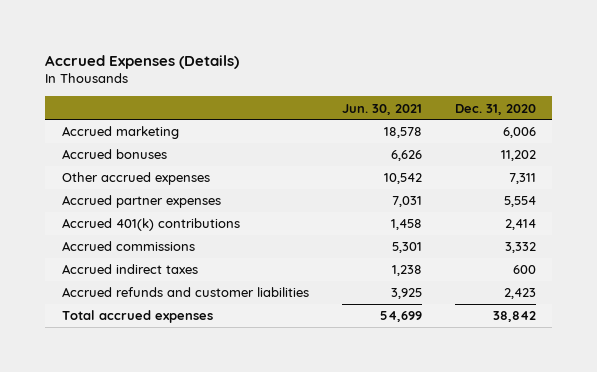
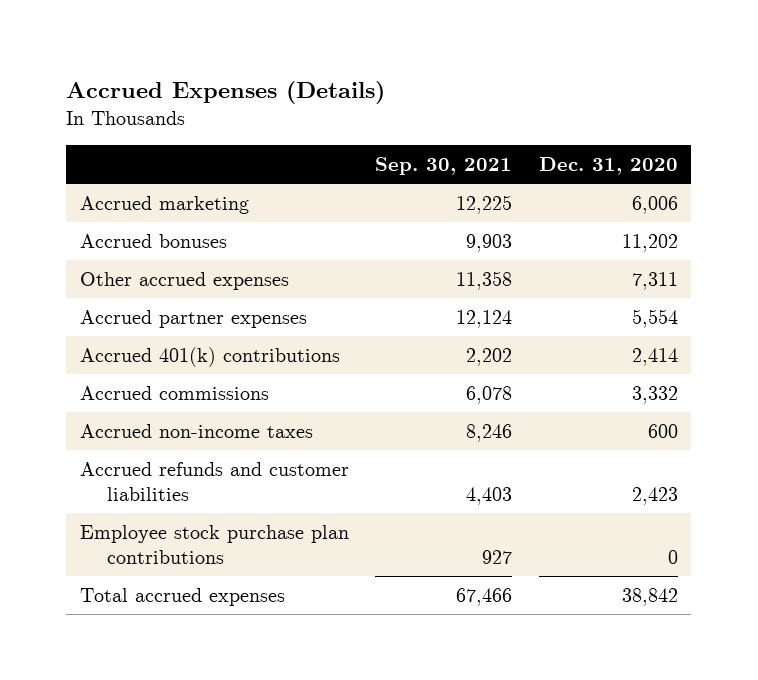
- | Jun. 30, 2021 | Dec. 31, 2020
+ | Sep. 30, 2021 | Dec. 31, 2020
- Accrued indirect taxes | 1,238 | 600
+ Accrued non-income taxes | 8,246 | 600
+ Employee stock purchase plan contributions | 927 | 0

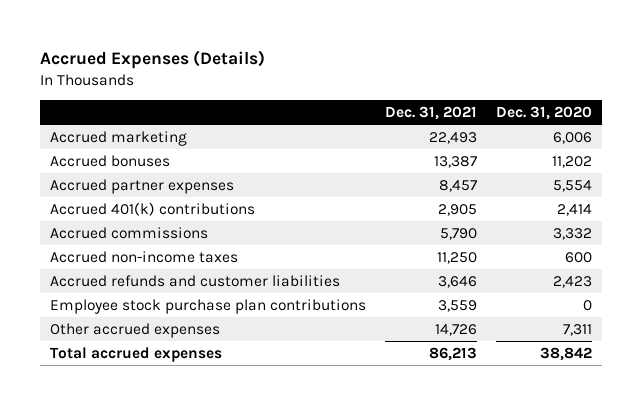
- | Sep. 30, 2021 | Dec. 31, 2020
+ | Dec. 31, 2021 | Dec. 31, 2020
moved down: Other accrued expenses | 14,726 | 7,311

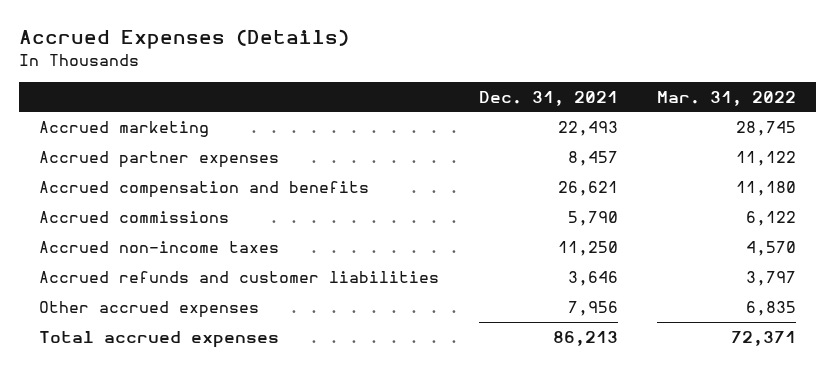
- | Dec. 31, 2021 | Dec. 31, 2020
+ | Dec. 31, 2021 | Mar. 31, 2022
- Accrued bonuses | 13,387 | 11,202
- Accrued 401(k) contributions | 2,905 | 2,414
+ Accrued compensation and benefits | 26,621 | 11,180
- Employee stock purchase plan contributions | 3,559 | 0
- Other accrued expenses | 14,726 | 7,311
+ Other accrued expenses | 7,956 | 6,835

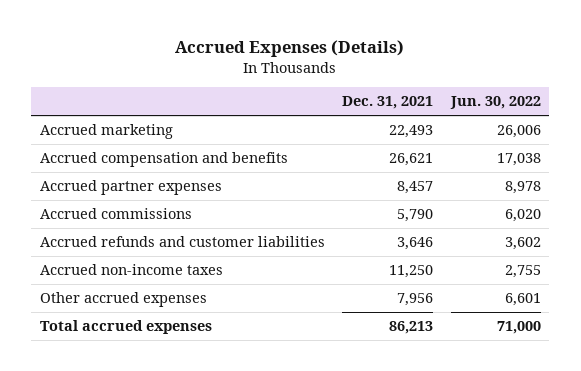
- | Dec. 31, 2021 | Mar. 31, 2022
+ | Dec. 31, 2021 | Jun. 30, 2022
moved down: Accrued partner expenses | 8,457 | 8,978
moved down: Accrued non-income taxes | 11,250 | 2,755

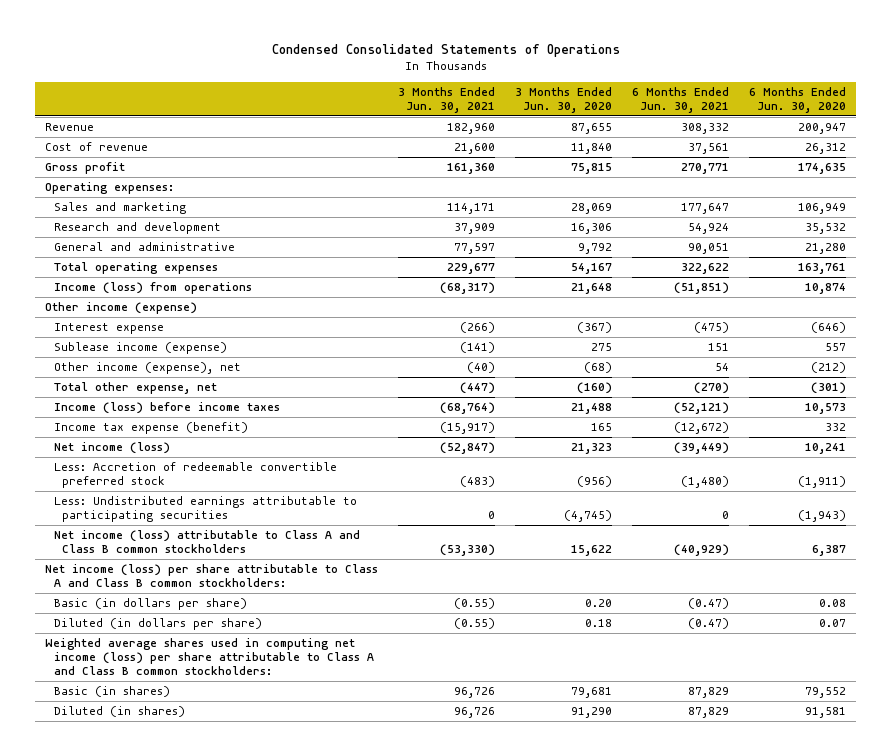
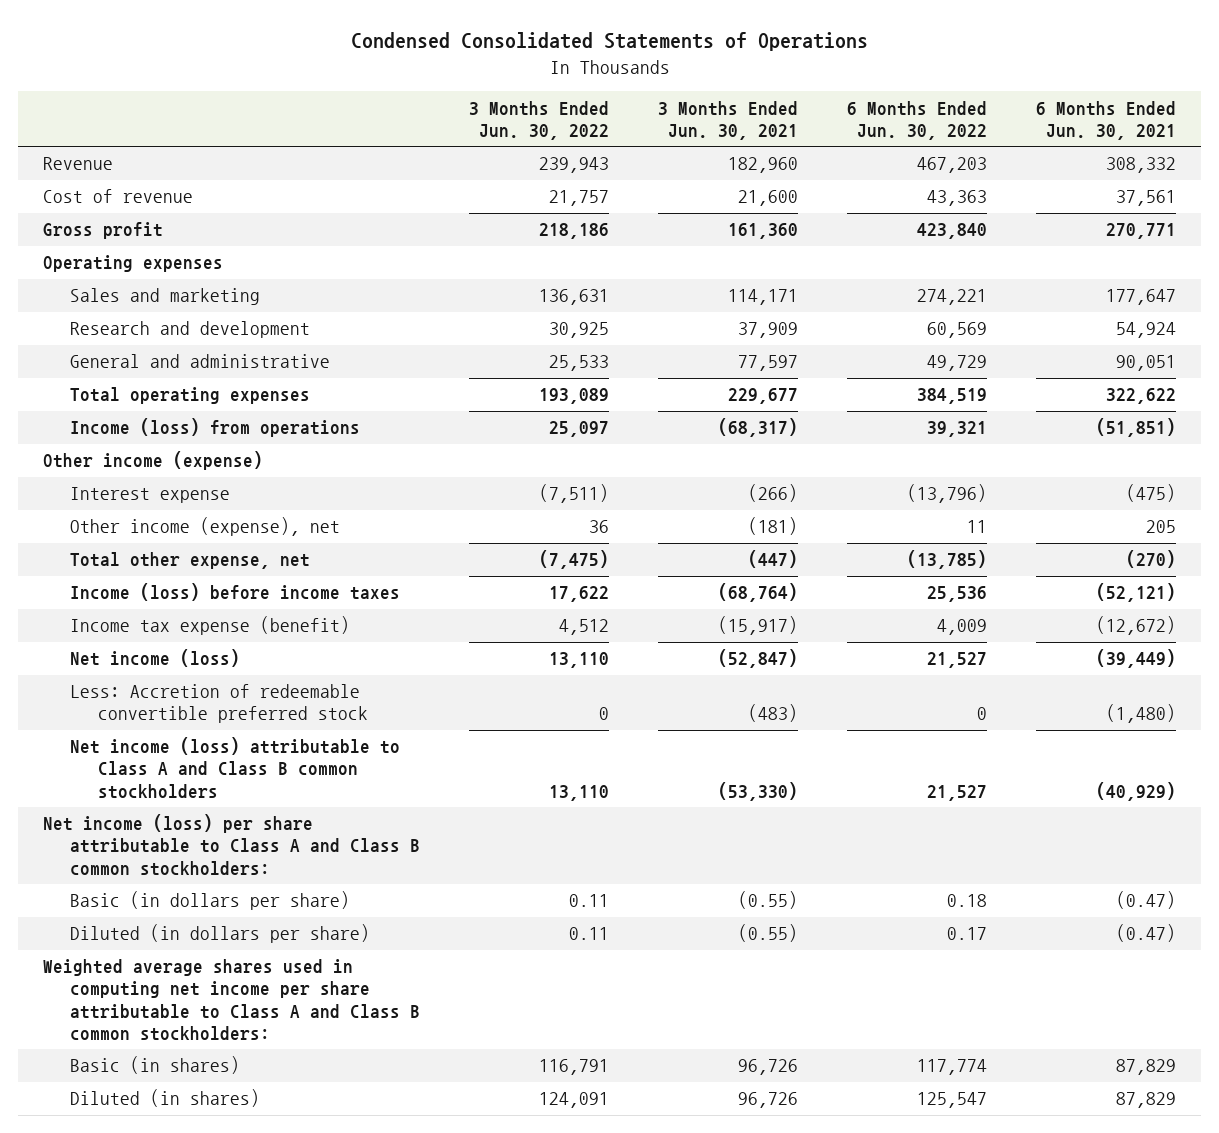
- | 3 Months Ended Jun. 30, 2021 | 3 Months Ended Jun. 30, 2020 | 6 Months Ended Jun. 30, 2021 | 6 Months Ended Jun. 30, 2020
+ | 3 Months Ended Jun. 30, 2022 | 3 Months Ended Jun. 30, 2021 | 6 Months Ended Jun. 30, 2022 | 6 Months Ended Jun. 30, 2021
- Operating expenses:
+ Operating expenses
- Sublease income (expense) | (141) | 275 | 151 | 557
- Other income (expense), net | (40) | (68) | 54 | (212)
+ Other income (expense), net | 36 | (181) | 11 | 205
- Less: Undistributed earnings attributable to participating securities | 0 | (4,745) | 0 | (1,943)
- Weighted average shares used in computing net income (loss) per share attributable to Class A and Class B common stockholders:
+ Weighted average shares used in computing net income per share attributable to Class A and Class B common stockholders:

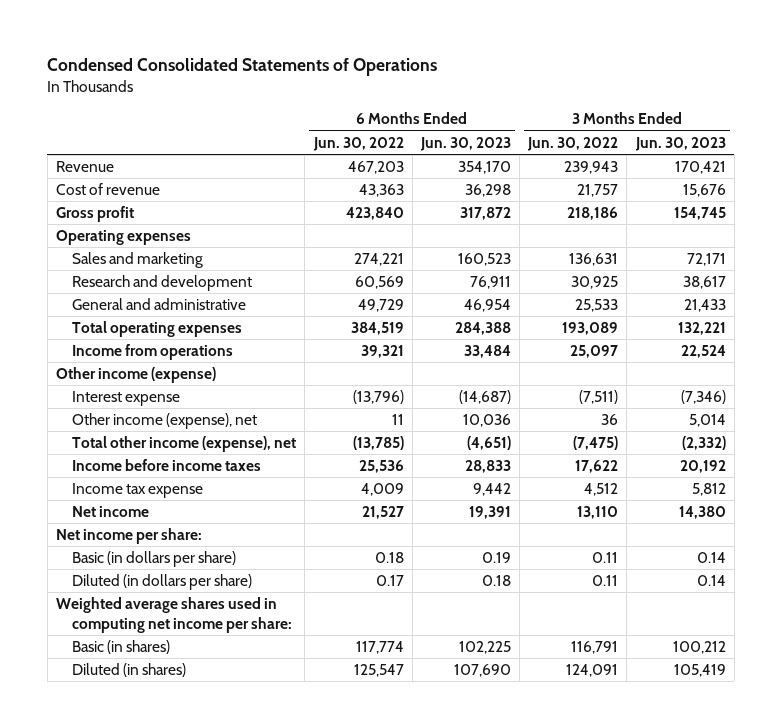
- | 3 Months Ended Jun. 30, 2022 | 3 Months Ended Jun. 30, 2021 | 6 Months Ended Jun. 30, 2022 | 6 Months Ended Jun. 30, 2021
+ | 6 Months Ended Jun. 30, 2022 | 6 Months Ended Jun. 30, 2023 | 3 Months Ended Jun. 30, 2022 | 3 Months Ended Jun. 30, 2023
- Income (loss) from operations | 25,097 | (68,317) | 39,321 | (51,851)
+ Income from operations | 39,321 | 33,484 | 25,097 | 22,524
- Total other expense, net | (7,475) | (447) | (13,785) | (270)
- Income (loss) before income taxes | 17,622 | (68,764) | 25,536 | (52,121)
- Income tax expense (benefit) | 4,512 | (15,917) | 4,009 | (12,672)
- Net income (loss) | 13,110 | (52,847) | 21,527 | (39,449)
- Less: Accretion of redeemable convertible preferred stock | 0 | (483) | 0 | (1,480)
- Net income (loss) attributable to Class A and Class B common stockholders | 13,110 | (53,330) | 21,527 | (40,929)
- Net income (loss) per share attributable to Class A and Class B common stockholders:
+ Total other income (expense), net | (13,785) | (4,651) | (7,475) | (2,332)
+ Income before income taxes | 25,536 | 28,833 | 17,622 | 20,192
+ Income tax expense | 4,009 | 9,442 | 4,512 | 5,812
+ Net income | 21,527 | 19,391 | 13,110 | 14,380
+ Net income per share:
- Weighted average shares used in computing net income per share attributable to Class A and Class B common stockholders:
+ Weighted average shares used in computing net income per share:

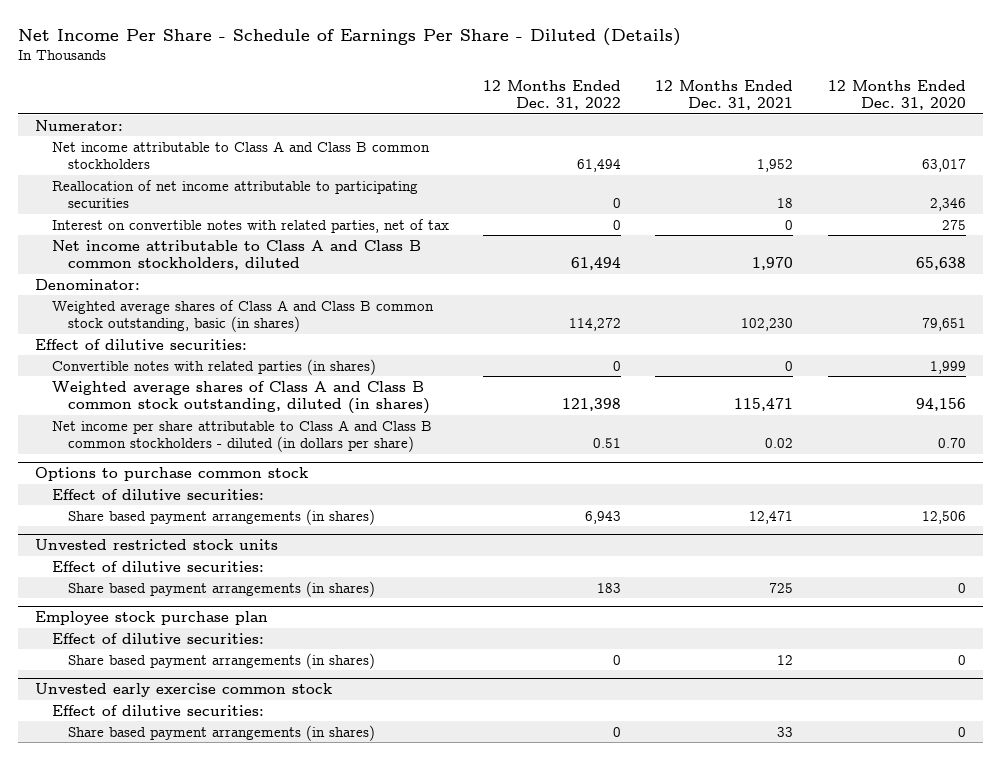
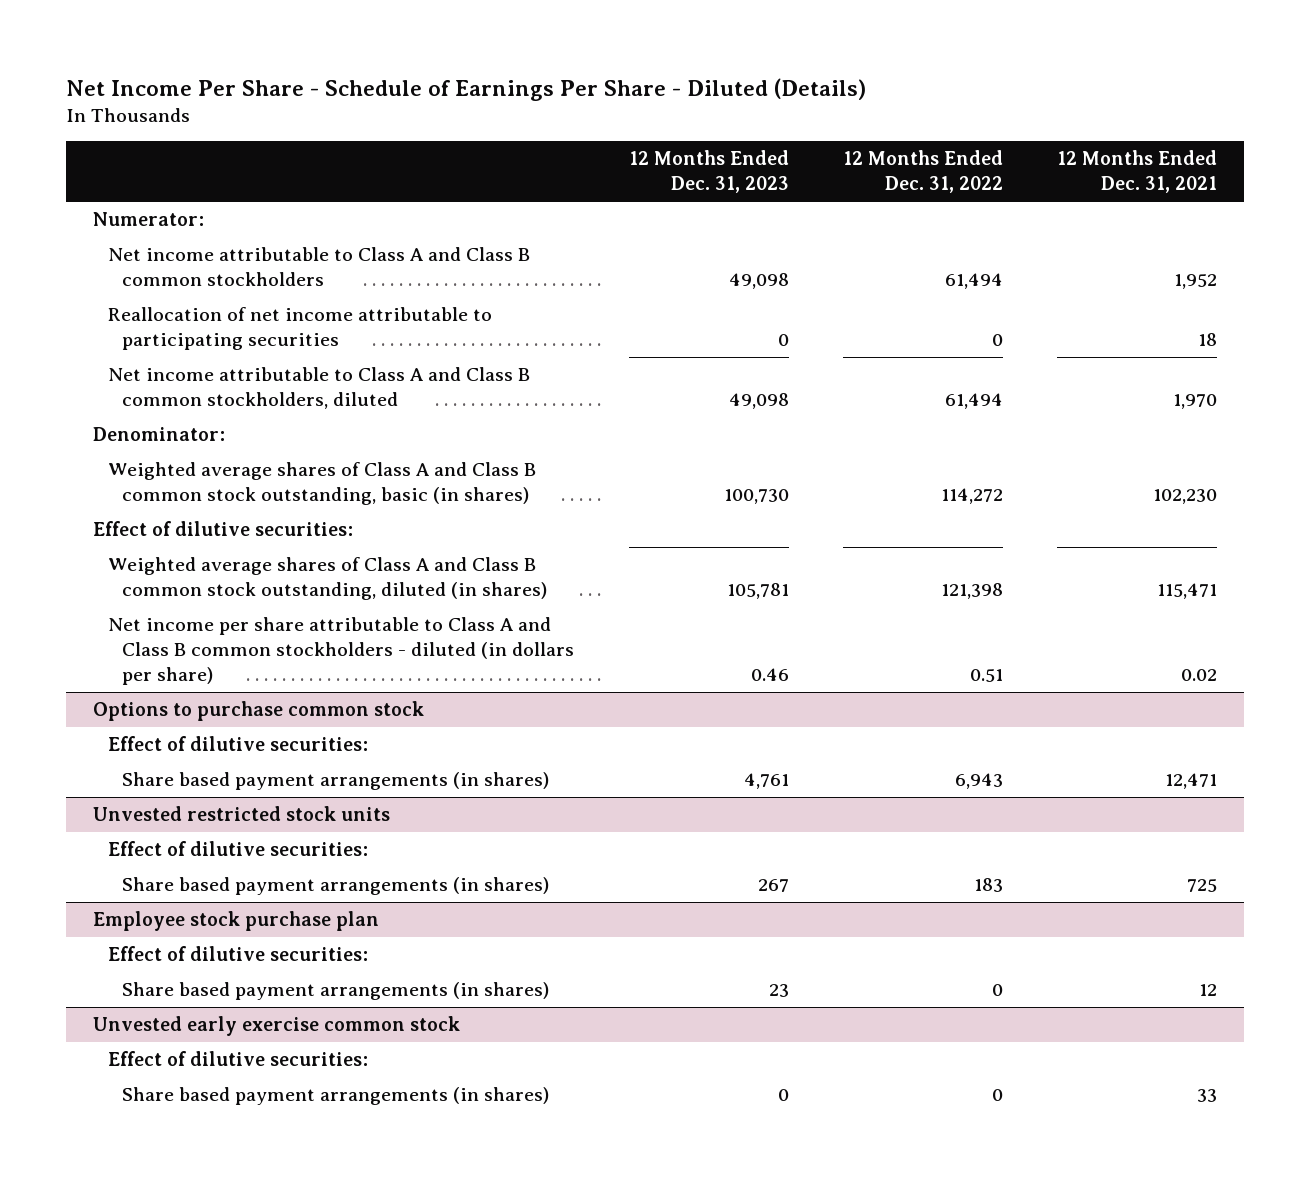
- | 12 Months Ended Dec. 31, 2022 | 12 Months Ended Dec. 31, 2021 | 12 Months Ended Dec. 31, 2020
+ | 12 Months Ended Dec. 31, 2023 | 12 Months Ended Dec. 31, 2022 | 12 Months Ended Dec. 31, 2021
- Interest on convertible notes with related parties, net of tax | 0 | 0 | 275
- Convertible notes with related parties (in shares) | 0 | 0 | 1,999

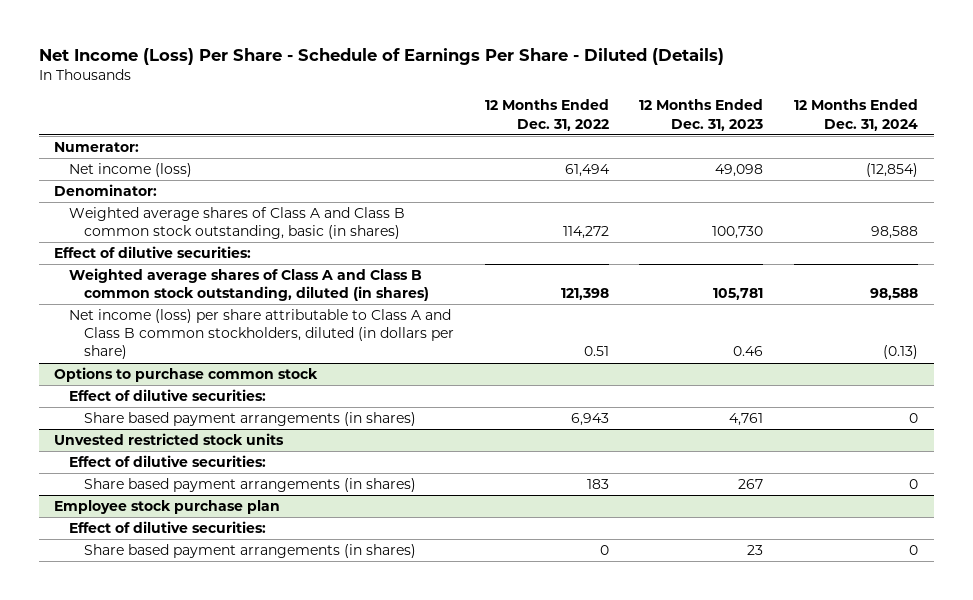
- Net Income Per Share - Schedule of Earnings Per Share - Diluted (Details)
+ Net Income (Loss) Per Share - Schedule of Earnings Per Share - Diluted (Details)
- | 12 Months Ended Dec. 31, 2023 | 12 Months Ended Dec. 31, 2022 | 12 Months Ended Dec. 31, 2021
+ | 12 Months Ended Dec. 31, 2022 | 12 Months Ended Dec. 31, 2023 | 12 Months Ended Dec. 31, 2024
- Net income attributable to Class A and Class B common stockholders | 49,098 | 61,494 | 1,952
- Reallocation of net income attributable to participating securities | 0 | 0 | 18
- Net income attributable to Class A and Class B common stockholders, diluted | 49,098 | 61,494 | 1,970
+ Net income (loss) | 61,494 | 49,098 | (12,854)
- Net income per share attributable to Class A and Class B common stockholders - diluted (in dollars per share) | 0.46 | 0.51 | 0.02
+ Net income (loss) per share attributable to Class A and Class B common stockholders, diluted (in dollars per share) | 0.51 | 0.46 | (0.13)
- Unvested early exercise common stock
- Effect of dilutive securities:
- Share based payment arrangements (in shares) | 0 | 0 | 33

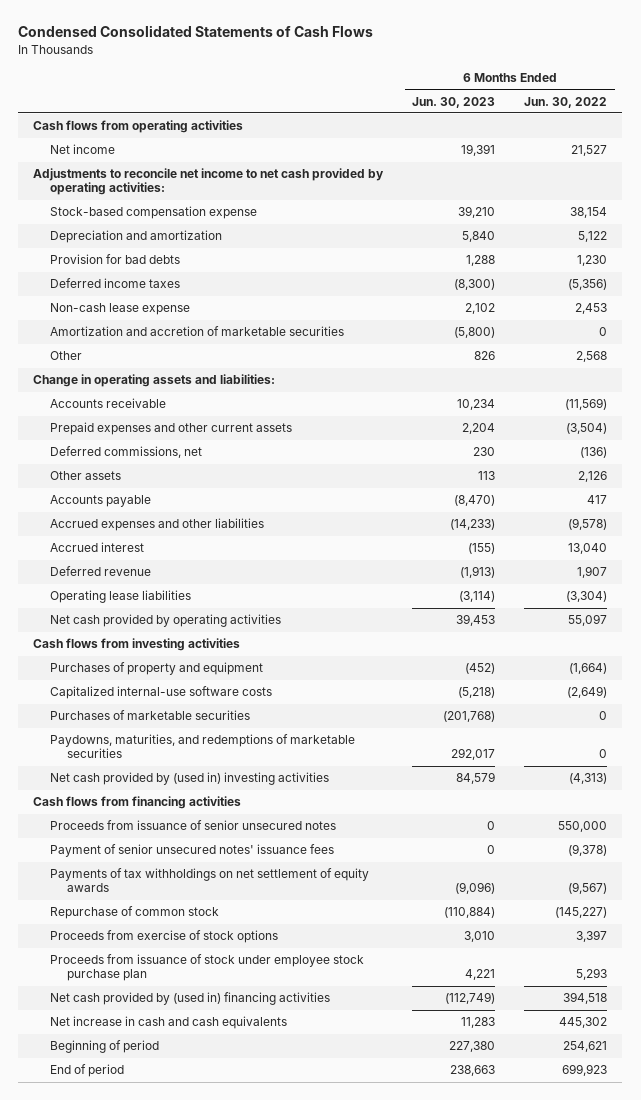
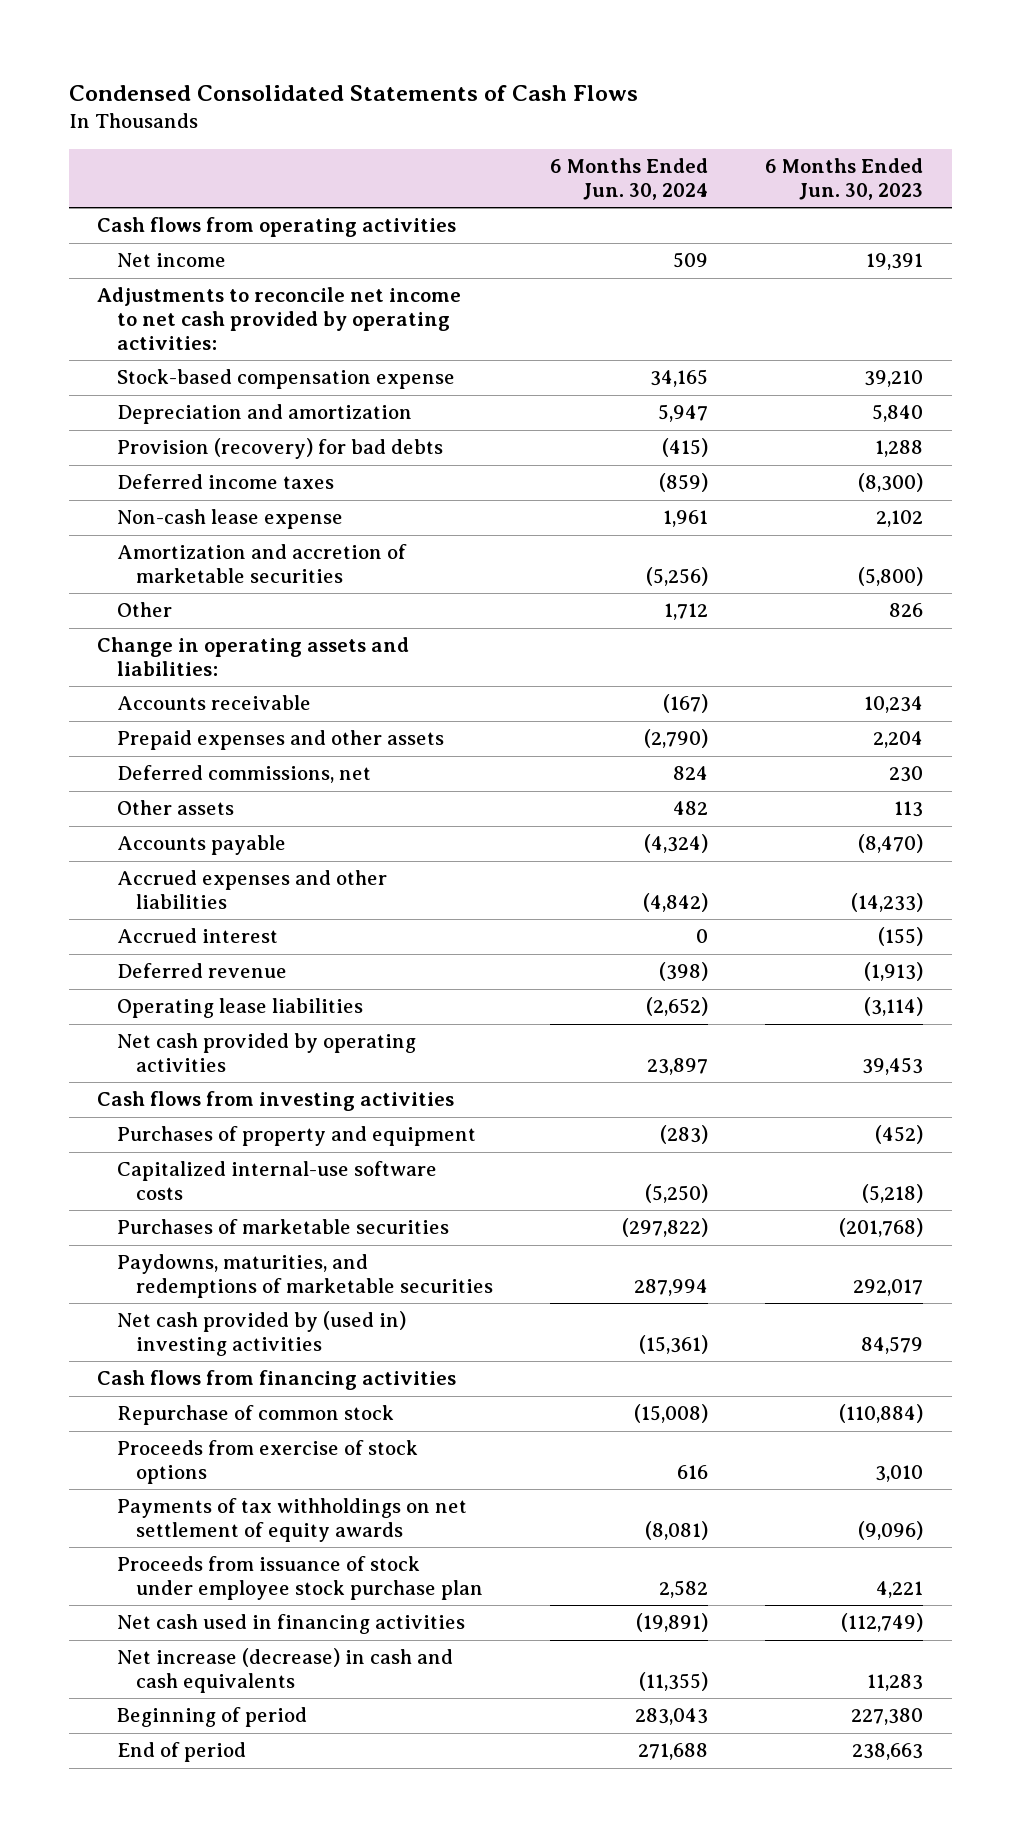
- | 6 Months Ended Jun. 30, 2023 | 6 Months Ended Jun. 30, 2022
+ | 6 Months Ended Jun. 30, 2024 | 6 Months Ended Jun. 30, 2023
- Provision for bad debts | 1,288 | 1,230
+ Provision (recovery) for bad debts | (415) | 1,288
- Prepaid expenses and other current assets | 2,204 | (3,504)
+ Prepaid expenses and other assets | (2,790) | 2,204
- Proceeds from issuance of senior unsecured notes | 0 | 550,000
- Payment of senior unsecured notes' issuance fees | 0 | (9,378)
moved down: Payments of tax withholdings on net settlement of equity awards | (8,081) | (9,096)
- Net cash provided by (used in) financing activities | (112,749) | 394,518
- Net increase in cash and cash equivalents | 11,283 | 445,302
+ Net cash used in financing activities | (19,891) | (112,749)
+ Net increase (decrease) in cash and cash equivalents | (11,355) | 11,283

